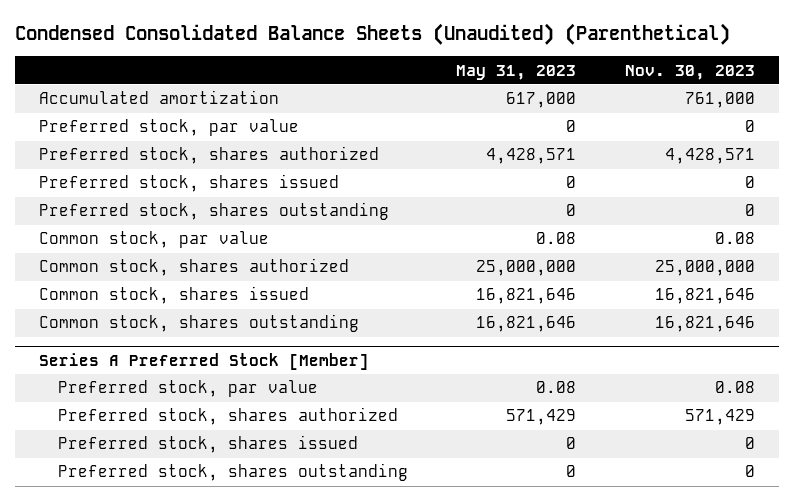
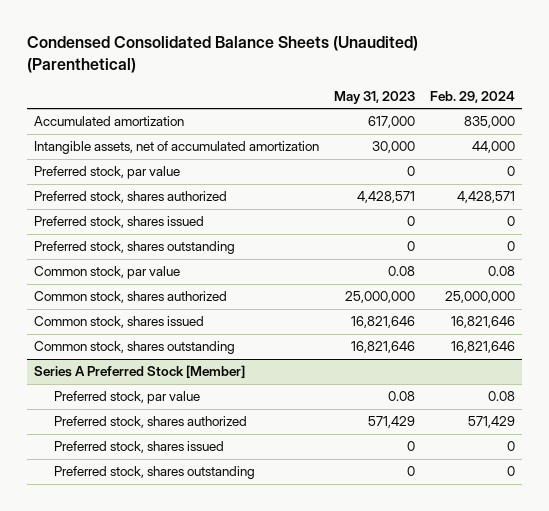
- | May 31, 2023 | Nov. 30, 2023
+ | May 31, 2023 | Feb. 29, 2024
+ Intangible assets, net of accumulated amortization | 30,000 | 44,000

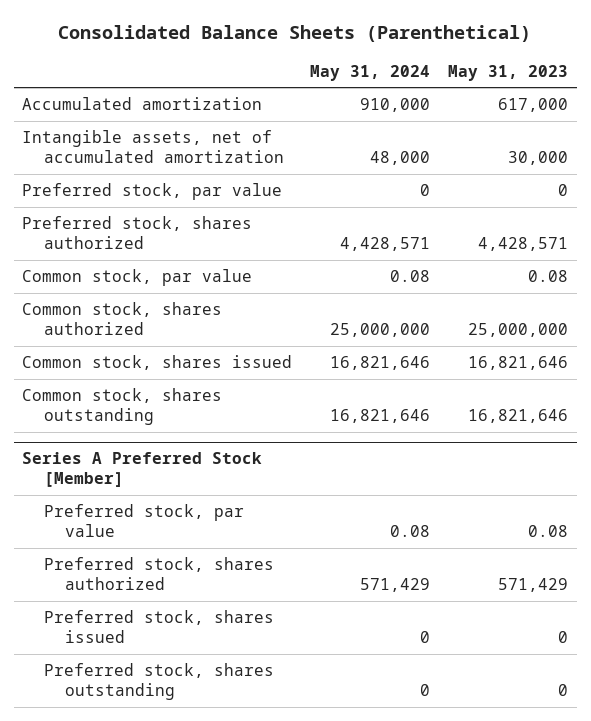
- Condensed Consolidated Balance Sheets (Unaudited) (Parenthetical)
+ Consolidated Balance Sheets (Parenthetical)
- | May 31, 2023 | Feb. 29, 2024
+ | May 31, 2024 | May 31, 2023
- Preferred stock, shares issued | 0 | 0
- Preferred stock, shares outstanding | 0 | 0

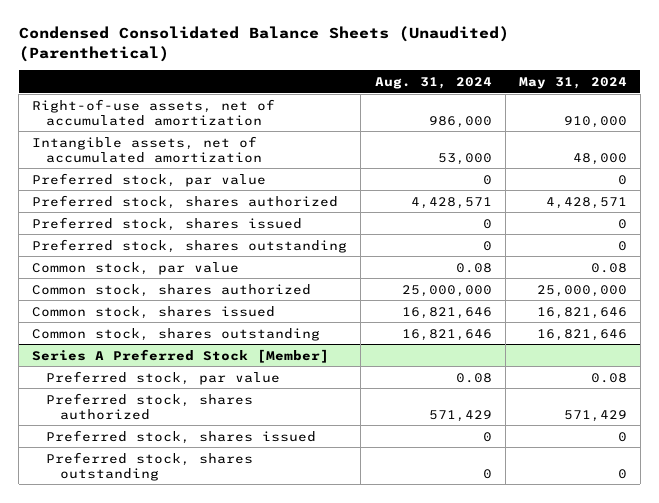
- Consolidated Balance Sheets (Parenthetical)
+ Condensed Consolidated Balance Sheets (Unaudited) (Parenthetical)
- | May 31, 2024 | May 31, 2023
+ | Aug. 31, 2024 | May 31, 2024
- Accumulated amortization | 910,000 | 617,000
+ Right-of-use assets, net of accumulated amortization | 986,000 | 910,000
+ Preferred stock, shares issued | 0 | 0
+ Preferred stock, shares outstanding | 0 | 0

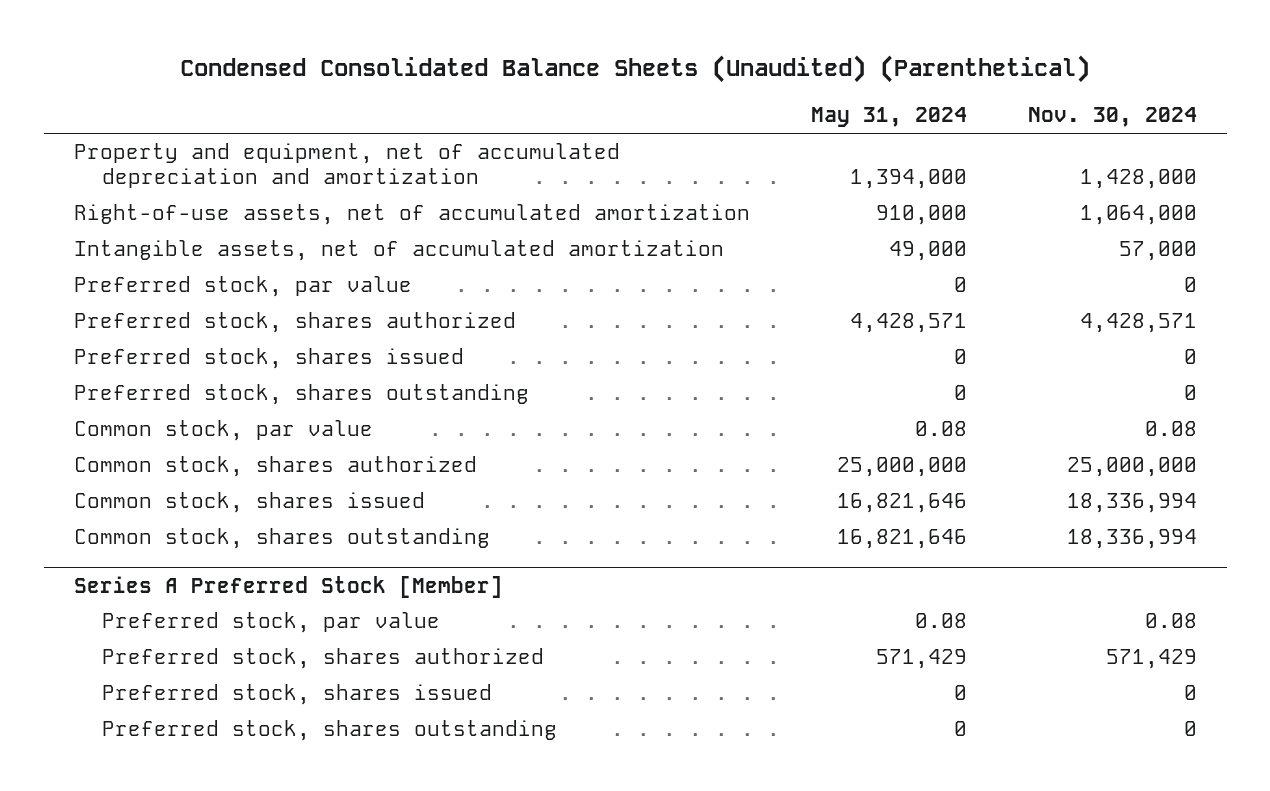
- | Aug. 31, 2024 | May 31, 2024
+ | May 31, 2024 | Nov. 30, 2024
+ Property and equipment, net of accumulated depreciation and amortization | 1,394,000 | 1,428,000
- Intangible assets, net of accumulated amortization | 53,000 | 48,000
+ Intangible assets, net of accumulated amortization | 49,000 | 57,000

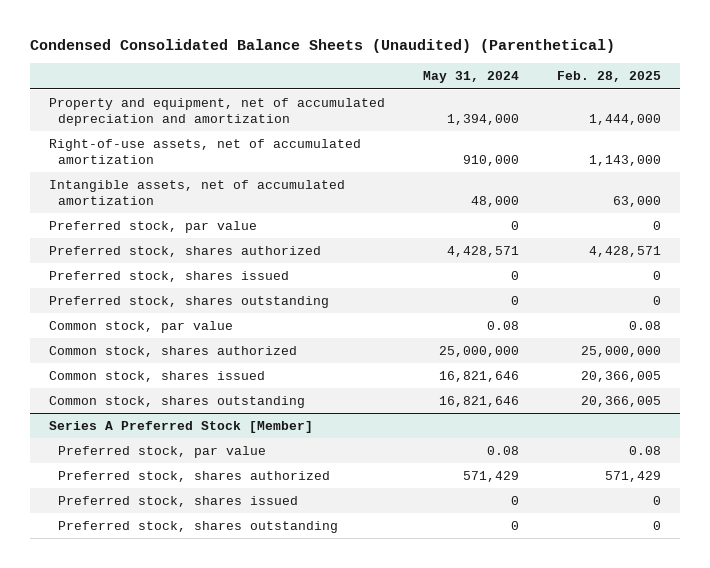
- | May 31, 2024 | Nov. 30, 2024
+ | May 31, 2024 | Feb. 28, 2025
- Intangible assets, net of accumulated amortization | 49,000 | 57,000
+ Intangible assets, net of accumulated amortization | 48,000 | 63,000

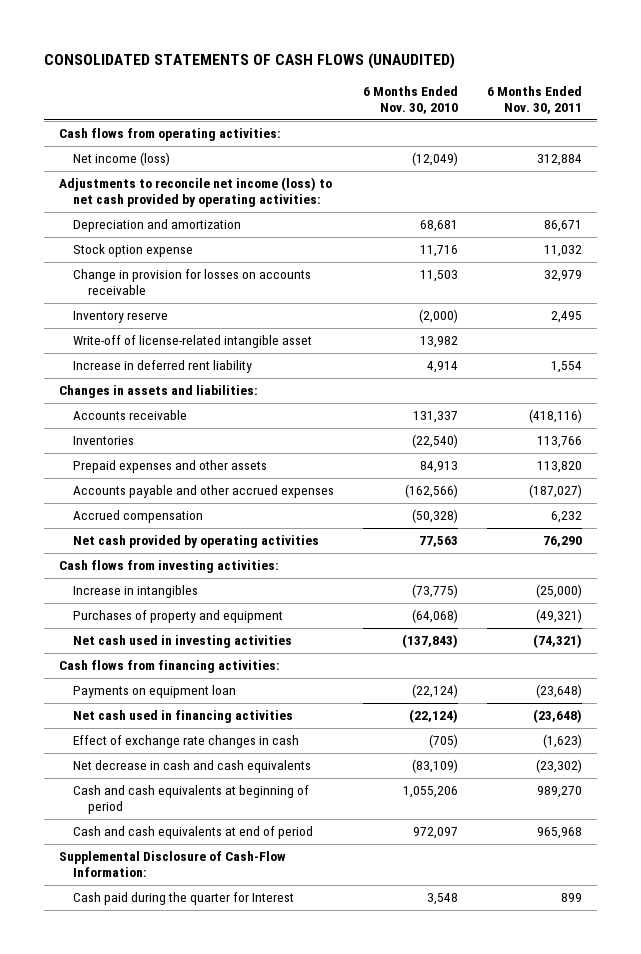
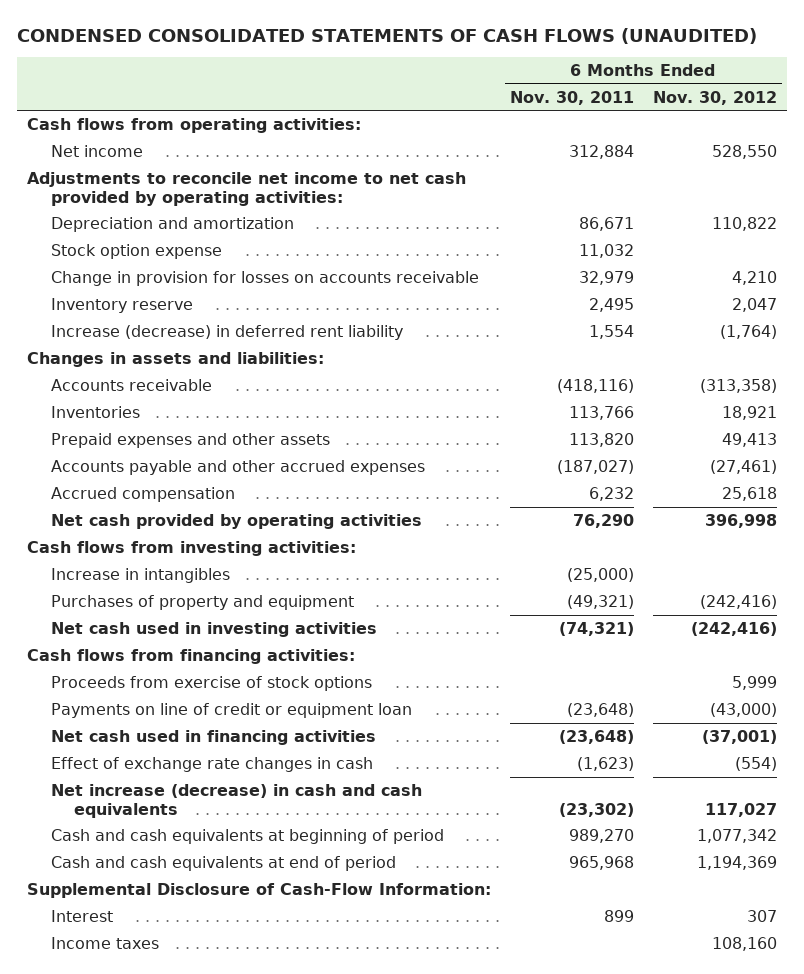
- CONSOLIDATED STATEMENTS OF CASH FLOWS (UNAUDITED)
+ CONDENSED CONSOLIDATED STATEMENTS OF CASH FLOWS (UNAUDITED)
- | 6 Months Ended Nov. 30, 2010 | 6 Months Ended Nov. 30, 2011
+ | 6 Months Ended Nov. 30, 2011 | 6 Months Ended Nov. 30, 2012
- Net income (loss) | (12,049) | 312,884
- Adjustments to reconcile net income (loss) to net cash provided by operating activities:
+ Net income | 312,884 | 528,550
+ Adjustments to reconcile net income to net cash provided by operating activities:
- Write-off of license-related intangible asset | 13,982 |
- Increase in deferred rent liability | 4,914 | 1,554
+ Increase (decrease) in deferred rent liability | 1,554 | (1,764)
- Payments on equipment loan | (22,124) | (23,648)
+ Proceeds from exercise of stock options | | 5,999
+ Payments on line of credit or equipment loan | (23,648) | (43,000)
- Net decrease in cash and cash equivalents | (83,109) | (23,302)
+ Net increase (decrease) in cash and cash equivalents | (23,302) | 117,027
- Cash paid during the quarter for Interest | 3,548 | 899
+ Interest | 899 | 307
+ Income taxes | | 108,160

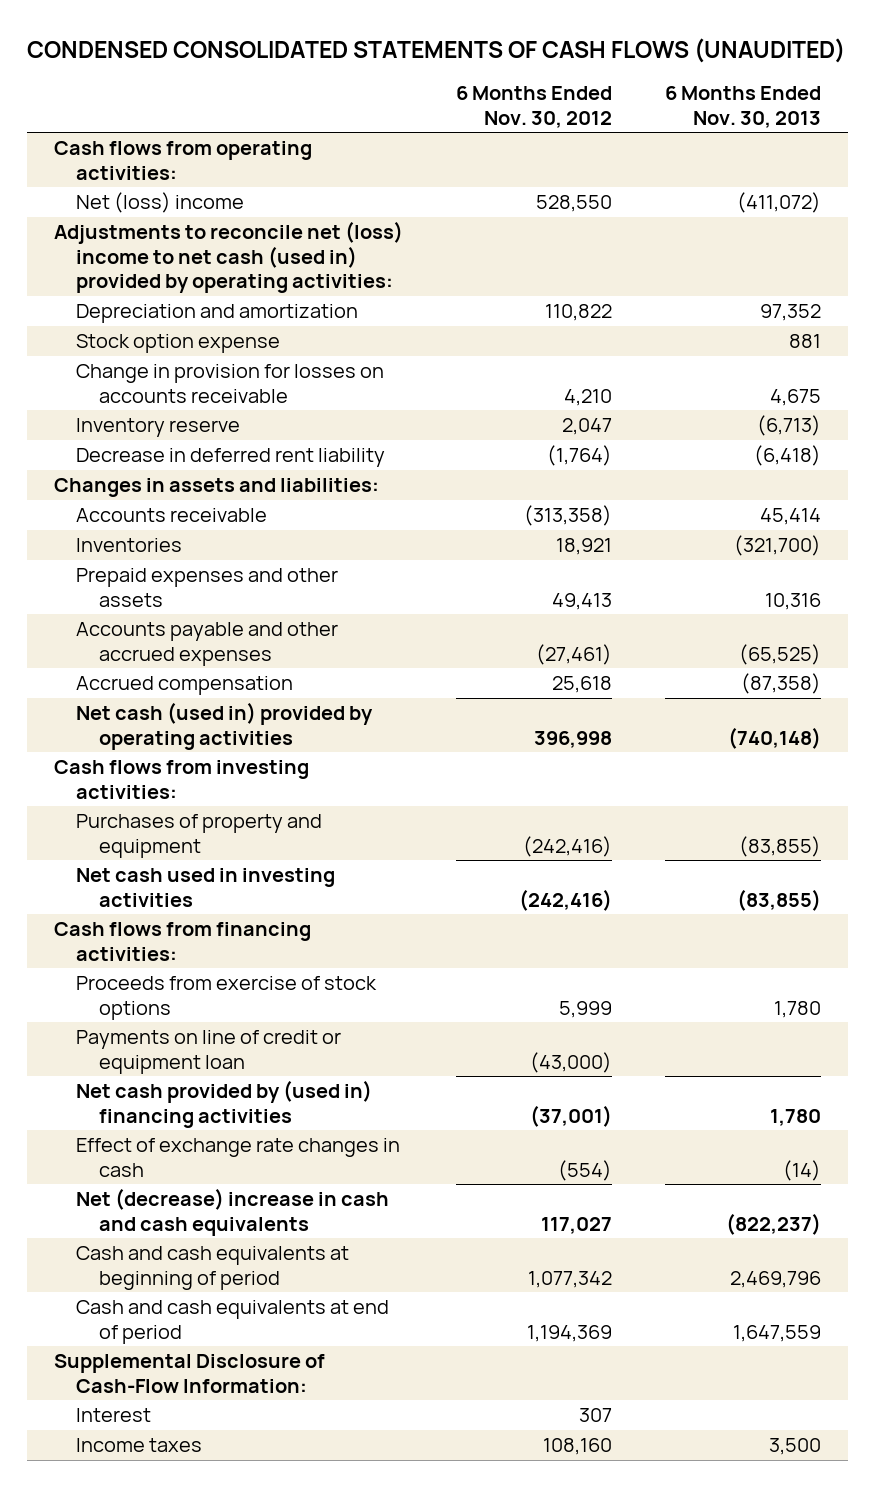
- | 6 Months Ended Nov. 30, 2011 | 6 Months Ended Nov. 30, 2012
+ | 6 Months Ended Nov. 30, 2012 | 6 Months Ended Nov. 30, 2013
- Net income | 312,884 | 528,550
- Adjustments to reconcile net income to net cash provided by operating activities:
+ Net (loss) income | 528,550 | (411,072)
+ Adjustments to reconcile net (loss) income to net cash (used in) provided by operating activities:
- Increase (decrease) in deferred rent liability | 1,554 | (1,764)
+ Decrease in deferred rent liability | (1,764) | (6,418)
- Net cash provided by operating activities | 76,290 | 396,998
+ Net cash (used in) provided by operating activities | 396,998 | (740,148)
- Increase in intangibles | (25,000) |
- Net cash used in financing activities | (23,648) | (37,001)
+ Net cash provided by (used in) financing activities | (37,001) | 1,780
- Net increase (decrease) in cash and cash equivalents | (23,302) | 117,027
+ Net (decrease) increase in cash and cash equivalents | 117,027 | (822,237)

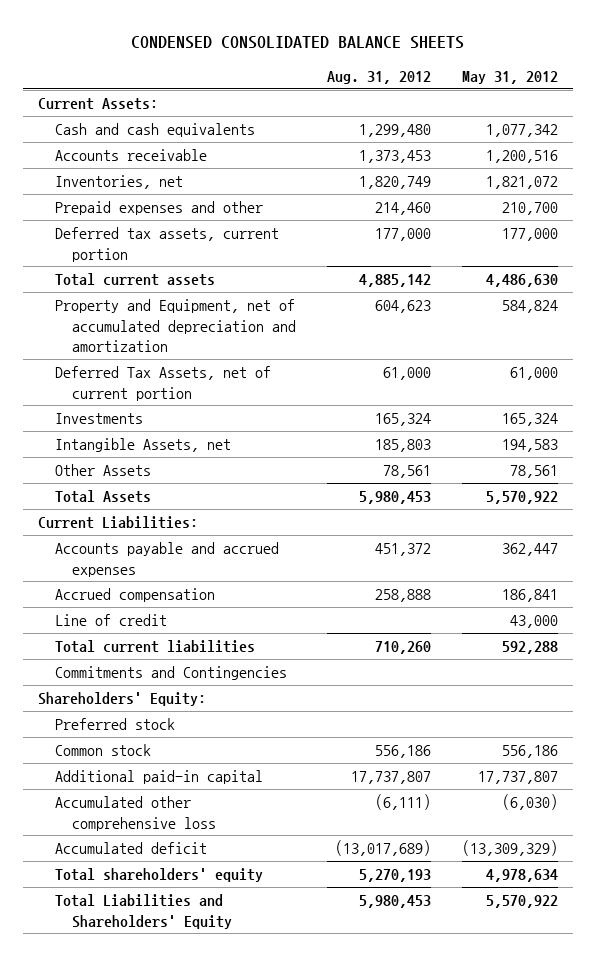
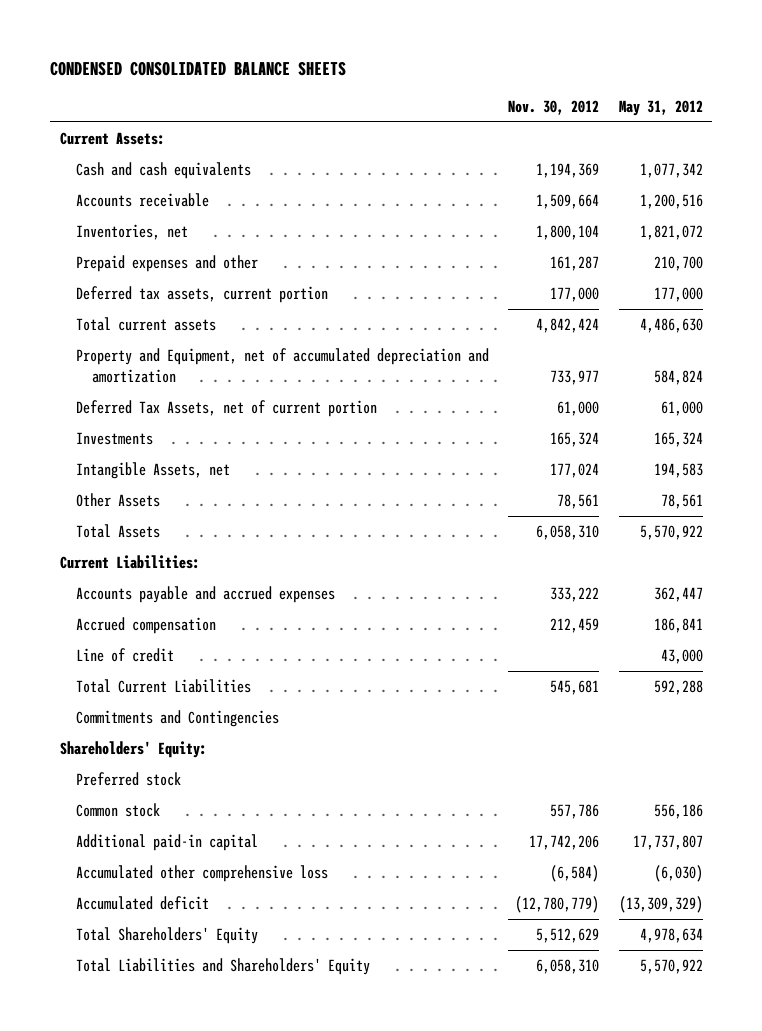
- | Aug. 31, 2012 | May 31, 2012
+ | Nov. 30, 2012 | May 31, 2012
- Total current liabilities | 710,260 | 592,288
+ Total Current Liabilities | 545,681 | 592,288
- Total shareholders' equity | 5,270,193 | 4,978,634
+ Total Shareholders' Equity | 5,512,629 | 4,978,634

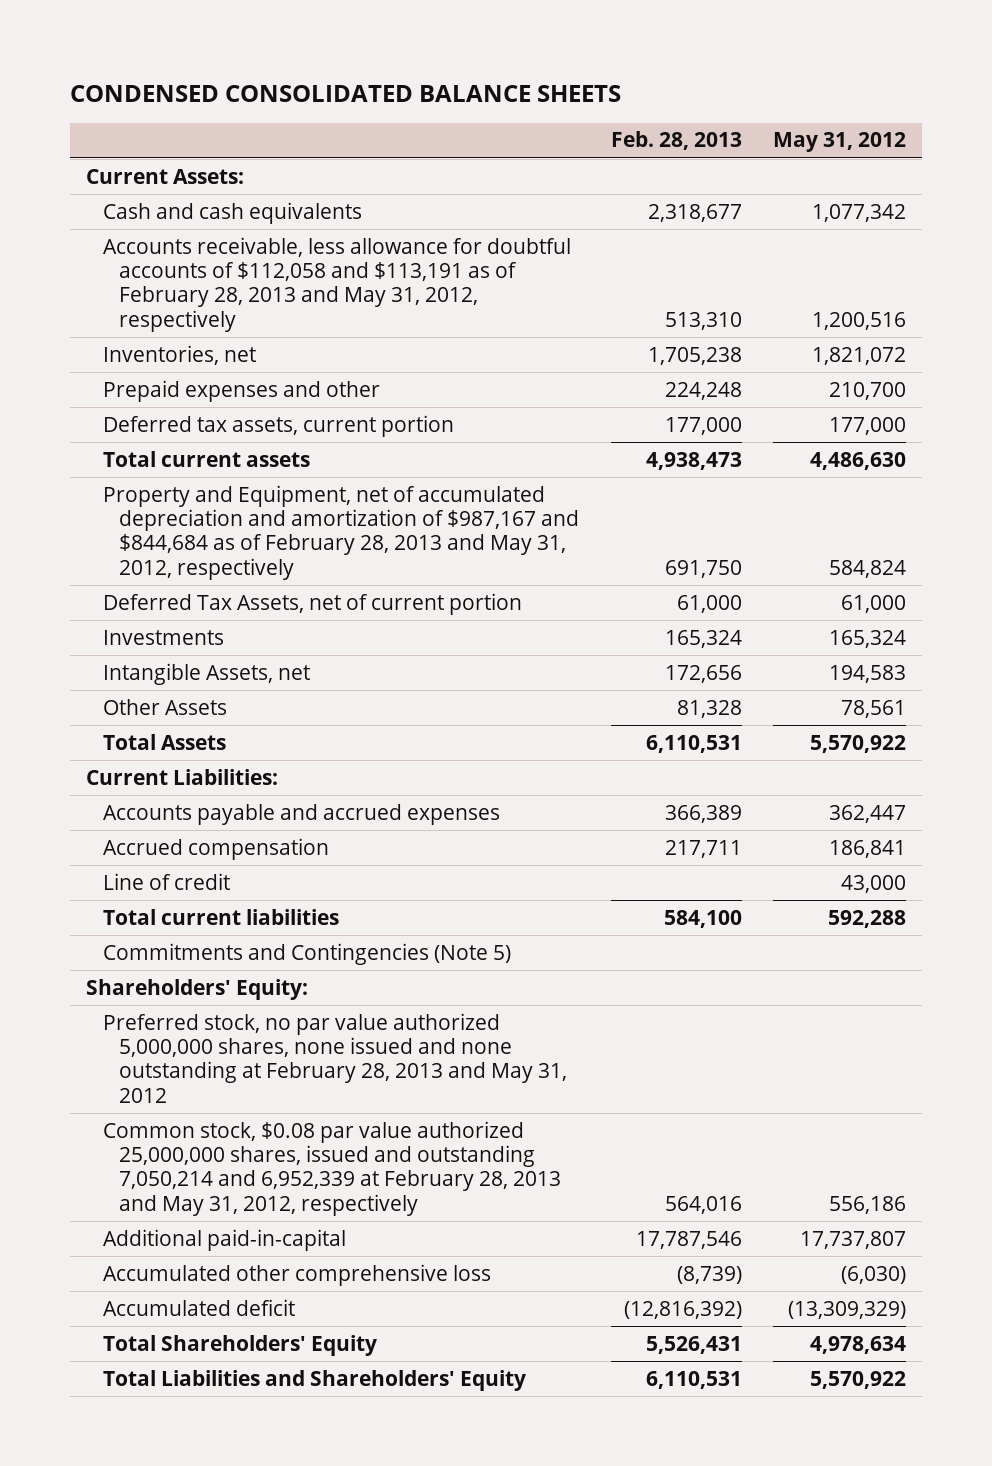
- | Nov. 30, 2012 | May 31, 2012
+ | Feb. 28, 2013 | May 31, 2012
- Accounts receivable | 1,509,664 | 1,200,516
+ Accounts receivable, less allowance for doubtful accounts of $112,058 and $113,191 as of February 28, 2013 and May 31, 2012, respectively | 513,310 | 1,200,516
- Property and Equipment, net of accumulated depreciation and amortization | 733,977 | 584,824
+ Property and Equipment, net of accumulated depreciation and amortization of $987,167 and $844,684 as of February 28, 2013 and May 31, 2012, respectively | 691,750 | 584,824
- Total Current Liabilities | 545,681 | 592,288
- Commitments and Contingencies
+ Total current liabilities | 584,100 | 592,288
+ Commitments and Contingencies (Note 5)
- Preferred stock
- Common stock | 557,786 | 556,186
- Additional paid-in capital | 17,742,206 | 17,737,807
+ Preferred stock, no par value authorized 5,000,000 shares, none issued and none outstanding at February 28, 2013 and May 31, 2012
+ Common stock, $0.08 par value authorized 25,000,000 shares, issued and outstanding 7,050,214 and 6,952,339 at February 28, 2013 and May 31, 2012, respectively | 564,016 | 556,186
+ Additional paid-in-capital | 17,787,546 | 17,737,807

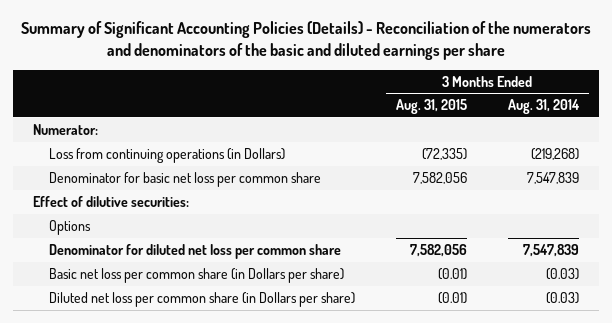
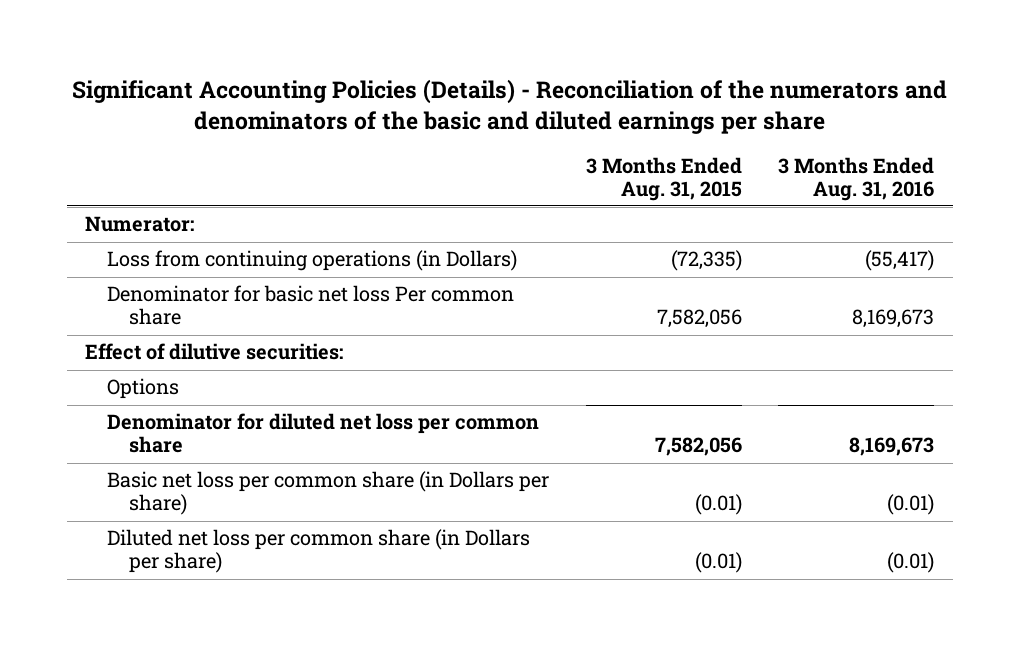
- Summary of Significant Accounting Policies (Details) - Reconciliation of the numerators and denominators of the basic and diluted earnings per share
+ Significant Accounting Policies (Details) - Reconciliation of the numerators and denominators of the basic and diluted earnings per share
- | 3 Months Ended Aug. 31, 2015 | 3 Months Ended Aug. 31, 2014
+ | 3 Months Ended Aug. 31, 2015 | 3 Months Ended Aug. 31, 2016
- Denominator for basic net loss per common share | 7,582,056 | 7,547,839
+ Denominator for basic net loss Per common share | 7,582,056 | 8,169,673

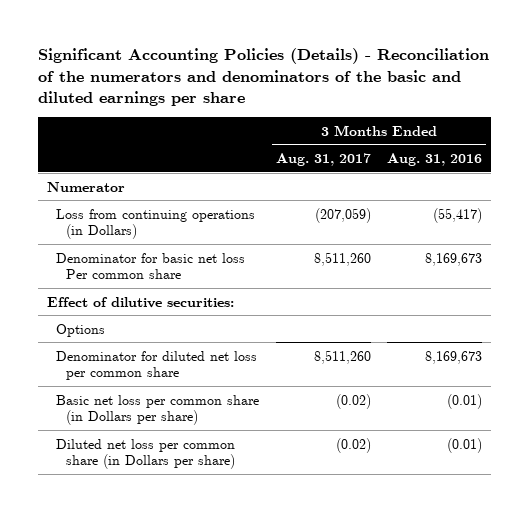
- | 3 Months Ended Aug. 31, 2015 | 3 Months Ended Aug. 31, 2016
+ | 3 Months Ended Aug. 31, 2017 | 3 Months Ended Aug. 31, 2016
- Numerator:
+ Numerator

